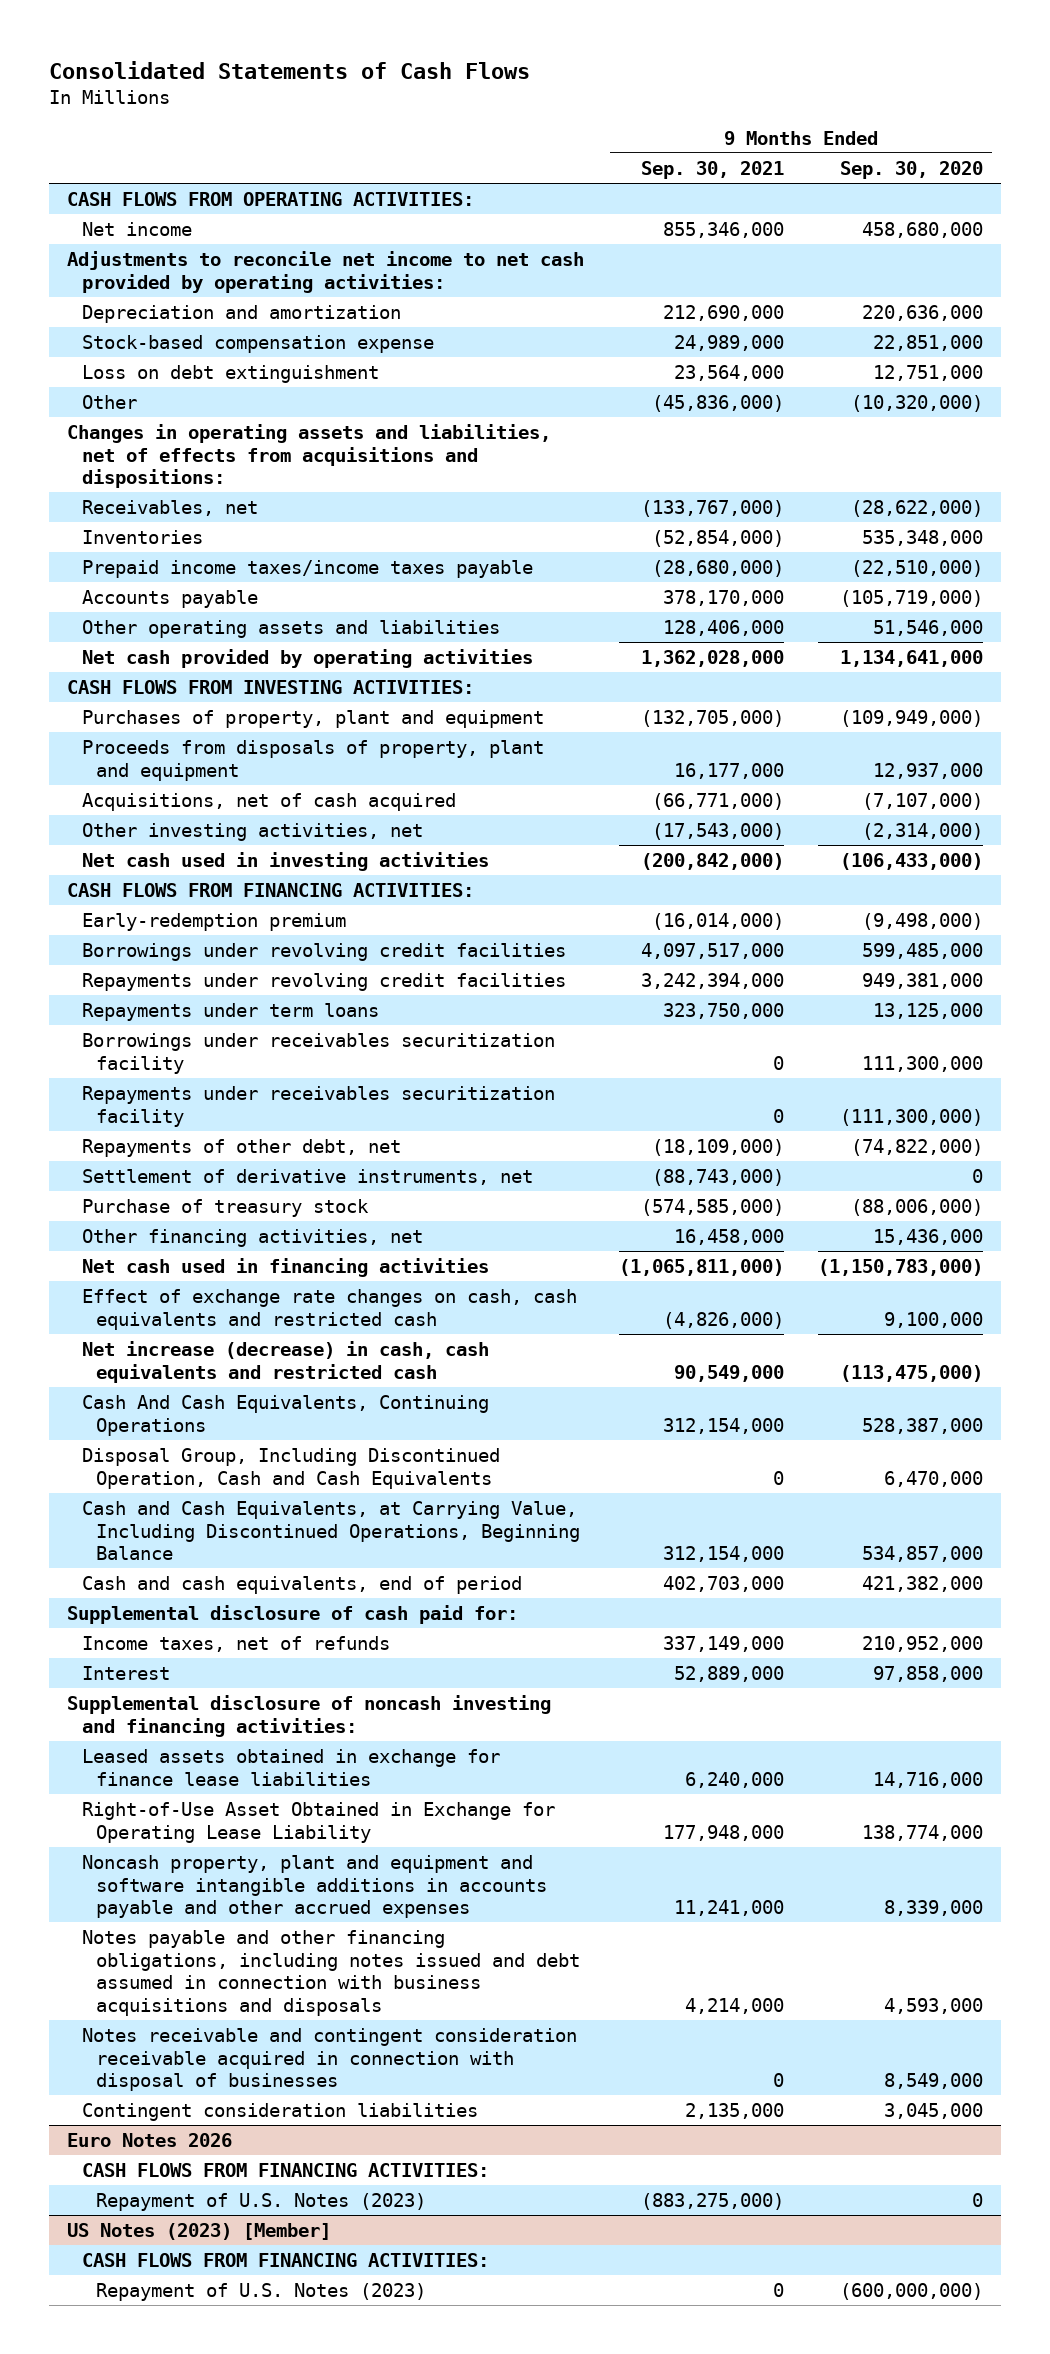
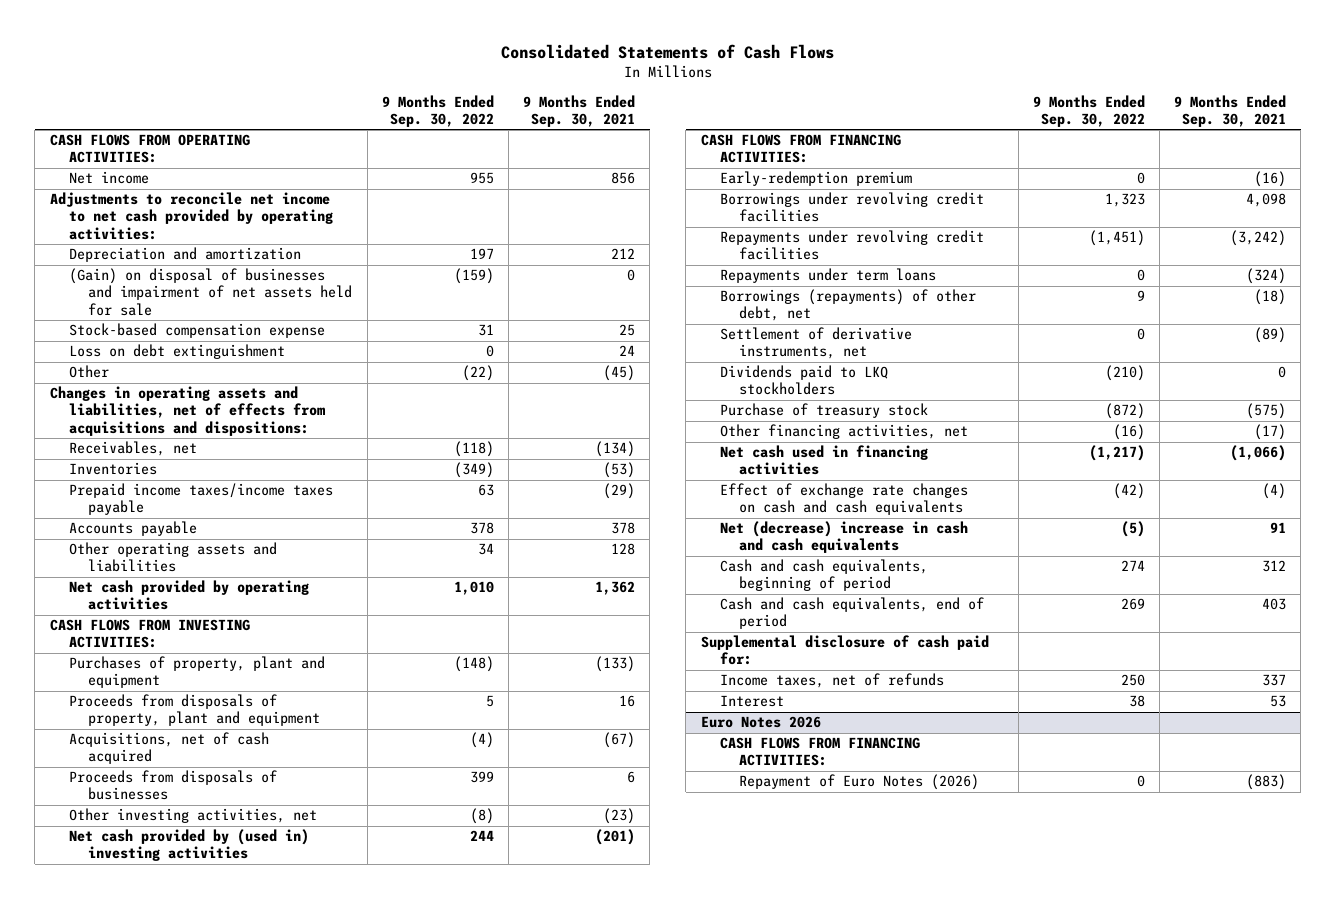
- | 9 Months Ended Sep. 30, 2021 | 9 Months Ended Sep. 30, 2020
+ | 9 Months Ended Sep. 30, 2022 | 9 Months Ended Sep. 30, 2021
- Net income | 855,346,000 | 458,680,000
+ Net income | 955 | 856
- Depreciation and amortization | 212,690,000 | 220,636,000
- Stock-based compensation expense | 24,989,000 | 22,851,000
- Loss on debt extinguishment | 23,564,000 | 12,751,000
- Other | (45,836,000) | (10,320,000)
+ Depreciation and amortization | 197 | 212
+ (Gain) on disposal of businesses and impairment of net assets held for sale | (159) | 0
+ Stock-based compensation expense | 31 | 25
+ Loss on debt extinguishment | 0 | 24
+ Other | (22) | (45)
- Receivables, net | (133,767,000) | (28,622,000)
- Inventories | (52,854,000) | 535,348,000
- Prepaid income taxes/income taxes payable | (28,680,000) | (22,510,000)
- Accounts payable | 378,170,000 | (105,719,000)
- Other operating assets and liabilities | 128,406,000 | 51,546,000
- Net cash provided by operating activities | 1,362,028,000 | 1,134,641,000
+ Receivables, net | (118) | (134)
+ Inventories | (349) | (53)
+ Prepaid income taxes/income taxes payable | 63 | (29)
+ Accounts payable | 378 | 378
+ Other operating assets and liabilities | 34 | 128
+ Net cash provided by operating activities | 1,010 | 1,362
- Purchases of property, plant and equipment | (132,705,000) | (109,949,000)
- Proceeds from disposals of property, plant and equipment | 16,177,000 | 12,937,000
- Acquisitions, net of cash acquired | (66,771,000) | (7,107,000)
- Other investing activities, net | (17,543,000) | (2,314,000)
- Net cash used in investing activities | (200,842,000) | (106,433,000)
+ Purchases of property, plant and equipment | (148) | (133)
+ Proceeds from disposals of property, plant and equipment | 5 | 16
+ Acquisitions, net of cash acquired | (4) | (67)
+ Proceeds from disposals of businesses | 399 | 6
+ Other investing activities, net | (8) | (23)
+ Net cash provided by (used in) investing activities | 244 | (201)
- Early-redemption premium | (16,014,000) | (9,498,000)
- Borrowings under revolving credit facilities | 4,097,517,000 | 599,485,000
- Repayments under revolving credit facilities | 3,242,394,000 | 949,381,000
- Repayments under term loans | 323,750,000 | 13,125,000
- Borrowings under receivables securitization facility | 0 | 111,300,000
- Repayments under receivables securitization facility | 0 | (111,300,000)
- Repayments of other debt, net | (18,109,000) | (74,822,000)
- Settlement of derivative instruments, net | (88,743,000) | 0
- Purchase of treasury stock | (574,585,000) | (88,006,000)
- Other financing activities, net | 16,458,000 | 15,436,000
- Net cash used in financing activities | (1,065,811,000) | (1,150,783,000)
- Effect of exchange rate changes on cash, cash equivalents and restricted cash | (4,826,000) | 9,100,000
- Net increase (decrease) in cash, cash equivalents and restricted cash | 90,549,000 | (113,475,000)
- Cash And Cash Equivalents, Continuing Operations | 312,154,000 | 528,387,000
- Disposal Group, Including Discontinued Operation, Cash and Cash Equivalents | 0 | 6,470,000
- Cash and Cash Equivalents, at Carrying Value, Including Discontinued Operations, Beginning Balance | 312,154,000 | 534,857,000
- Cash and cash equivalents, end of period | 402,703,000 | 421,382,000
+ Early-redemption premium | 0 | (16)
+ Borrowings under revolving credit facilities | 1,323 | 4,098
+ Repayments under revolving credit facilities | (1,451) | (3,242)
+ Repayments under term loans | 0 | (324)
+ Borrowings (repayments) of other debt, net | 9 | (18)
+ Settlement of derivative instruments, net | 0 | (89)
+ Dividends paid to LKQ stockholders | (210) | 0
+ Purchase of treasury stock | (872) | (575)
+ Other financing activities, net | (16) | (17)
+ Net cash used in financing activities | (1,217) | (1,066)
+ Effect of exchange rate changes on cash and cash equivalents | (42) | (4)
+ Net (decrease) increase in cash and cash equivalents | (5) | 91
+ Cash and cash equivalents, beginning of period | 274 | 312
+ Cash and cash equivalents, end of period | 269 | 403
- Income taxes, net of refunds | 337,149,000 | 210,952,000
- Interest | 52,889,000 | 97,858,000
- Supplemental disclosure of noncash investing and financing activities:
- Leased assets obtained in exchange for finance lease liabilities | 6,240,000 | 14,716,000
- Right-of-Use Asset Obtained in Exchange for Operating Lease Liability | 177,948,000 | 138,774,000
- Noncash property, plant and equipment and software intangible additions in accounts payable and other accrued expenses | 11,241,000 | 8,339,000
- Notes payable and other financing obligations, including notes issued and debt assumed in connection with business acquisitions and disposals | 4,214,000 | 4,593,000
- Notes receivable and contingent consideration receivable acquired in connection with disposal of businesses | 0 | 8,549,000
- Contingent consideration liabilities | 2,135,000 | 3,045,000
+ Income taxes, net of refunds | 250 | 337
+ Interest | 38 | 53
@ Euro Notes 2026
- Repayment of U.S. Notes (2023) | (883,275,000) | 0
- US Notes (2023) [Member]
- CASH FLOWS FROM FINANCING ACTIVITIES:
- Repayment of U.S. Notes (2023) | 0 | (600,000,000)
@ Euro Notes 2026
+ Repayment of Euro Notes (2026) | 0 | (883)

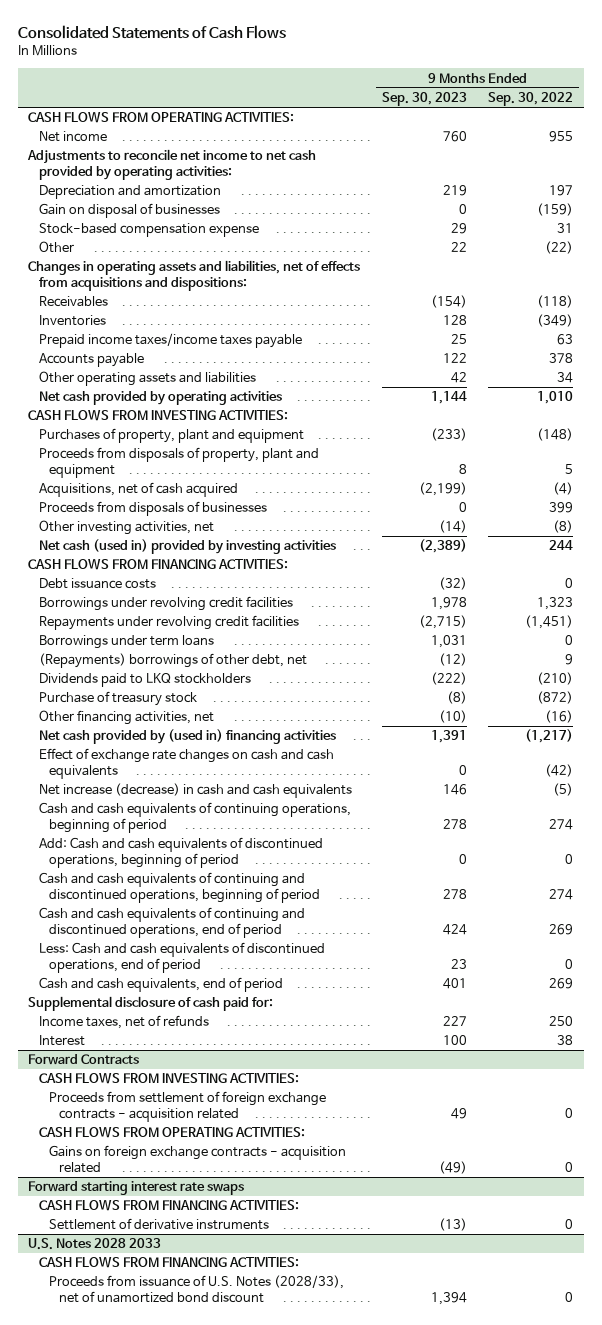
- | 9 Months Ended Sep. 30, 2022 | 9 Months Ended Sep. 30, 2021
+ | 9 Months Ended Sep. 30, 2023 | 9 Months Ended Sep. 30, 2022
- (Gain) on disposal of businesses and impairment of net assets held for sale | (159) | 0
+ Gain on disposal of businesses | 0 | (159)
- Loss on debt extinguishment | 0 | 24
- Receivables, net | (118) | (134)
+ Receivables | (154) | (118)
- Net cash provided by (used in) investing activities | 244 | (201)
+ Net cash (used in) provided by investing activities | (2,389) | 244
- Early-redemption premium | 0 | (16)
+ Debt issuance costs | (32) | 0
- Repayments under term loans | 0 | (324)
- Borrowings (repayments) of other debt, net | 9 | (18)
- Settlement of derivative instruments, net | 0 | (89)
+ Borrowings under term loans | 1,031 | 0
+ (Repayments) borrowings of other debt, net | (12) | 9
- Net cash used in financing activities | (1,217) | (1,066)
+ Net cash provided by (used in) financing activities | 1,391 | (1,217)
- Net (decrease) increase in cash and cash equivalents | (5) | 91
- Cash and cash equivalents, beginning of period | 274 | 312
+ Net increase (decrease) in cash and cash equivalents | 146 | (5)
+ Cash and cash equivalents of continuing operations, beginning of period | 278 | 274
+ Add: Cash and cash equivalents of discontinued operations, beginning of period | 0 | 0
+ Cash and cash equivalents of continuing and discontinued operations, beginning of period | 278 | 274
+ Cash and cash equivalents of continuing and discontinued operations, end of period | 424 | 269
+ Less: Cash and cash equivalents of discontinued operations, end of period | 23 | 0
- Euro Notes 2026
+ Forward Contracts
+ CASH FLOWS FROM INVESTING ACTIVITIES:
+ Proceeds from settlement of foreign exchange contracts - acquisition related | 49 | 0
+ CASH FLOWS FROM OPERATING ACTIVITIES:
+ Gains on foreign exchange contracts - acquisition related | (49) | 0
+ Forward starting interest rate swaps
- Repayment of Euro Notes (2026) | 0 | (883)
+ Settlement of derivative instruments | (13) | 0
+ U.S. Notes 2028 2033
+ CASH FLOWS FROM FINANCING ACTIVITIES:
+ Proceeds from issuance of U.S. Notes (2028/33), net of unamortized bond discount | 1,394 | 0

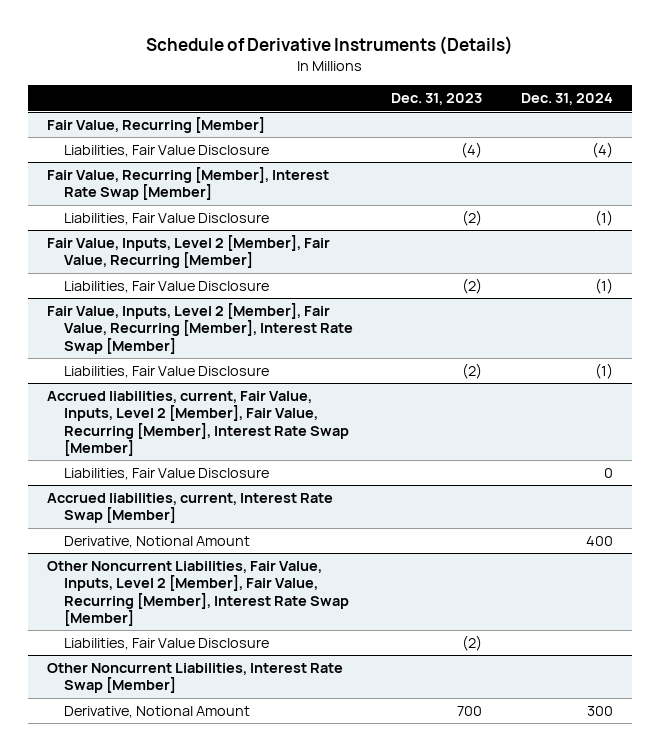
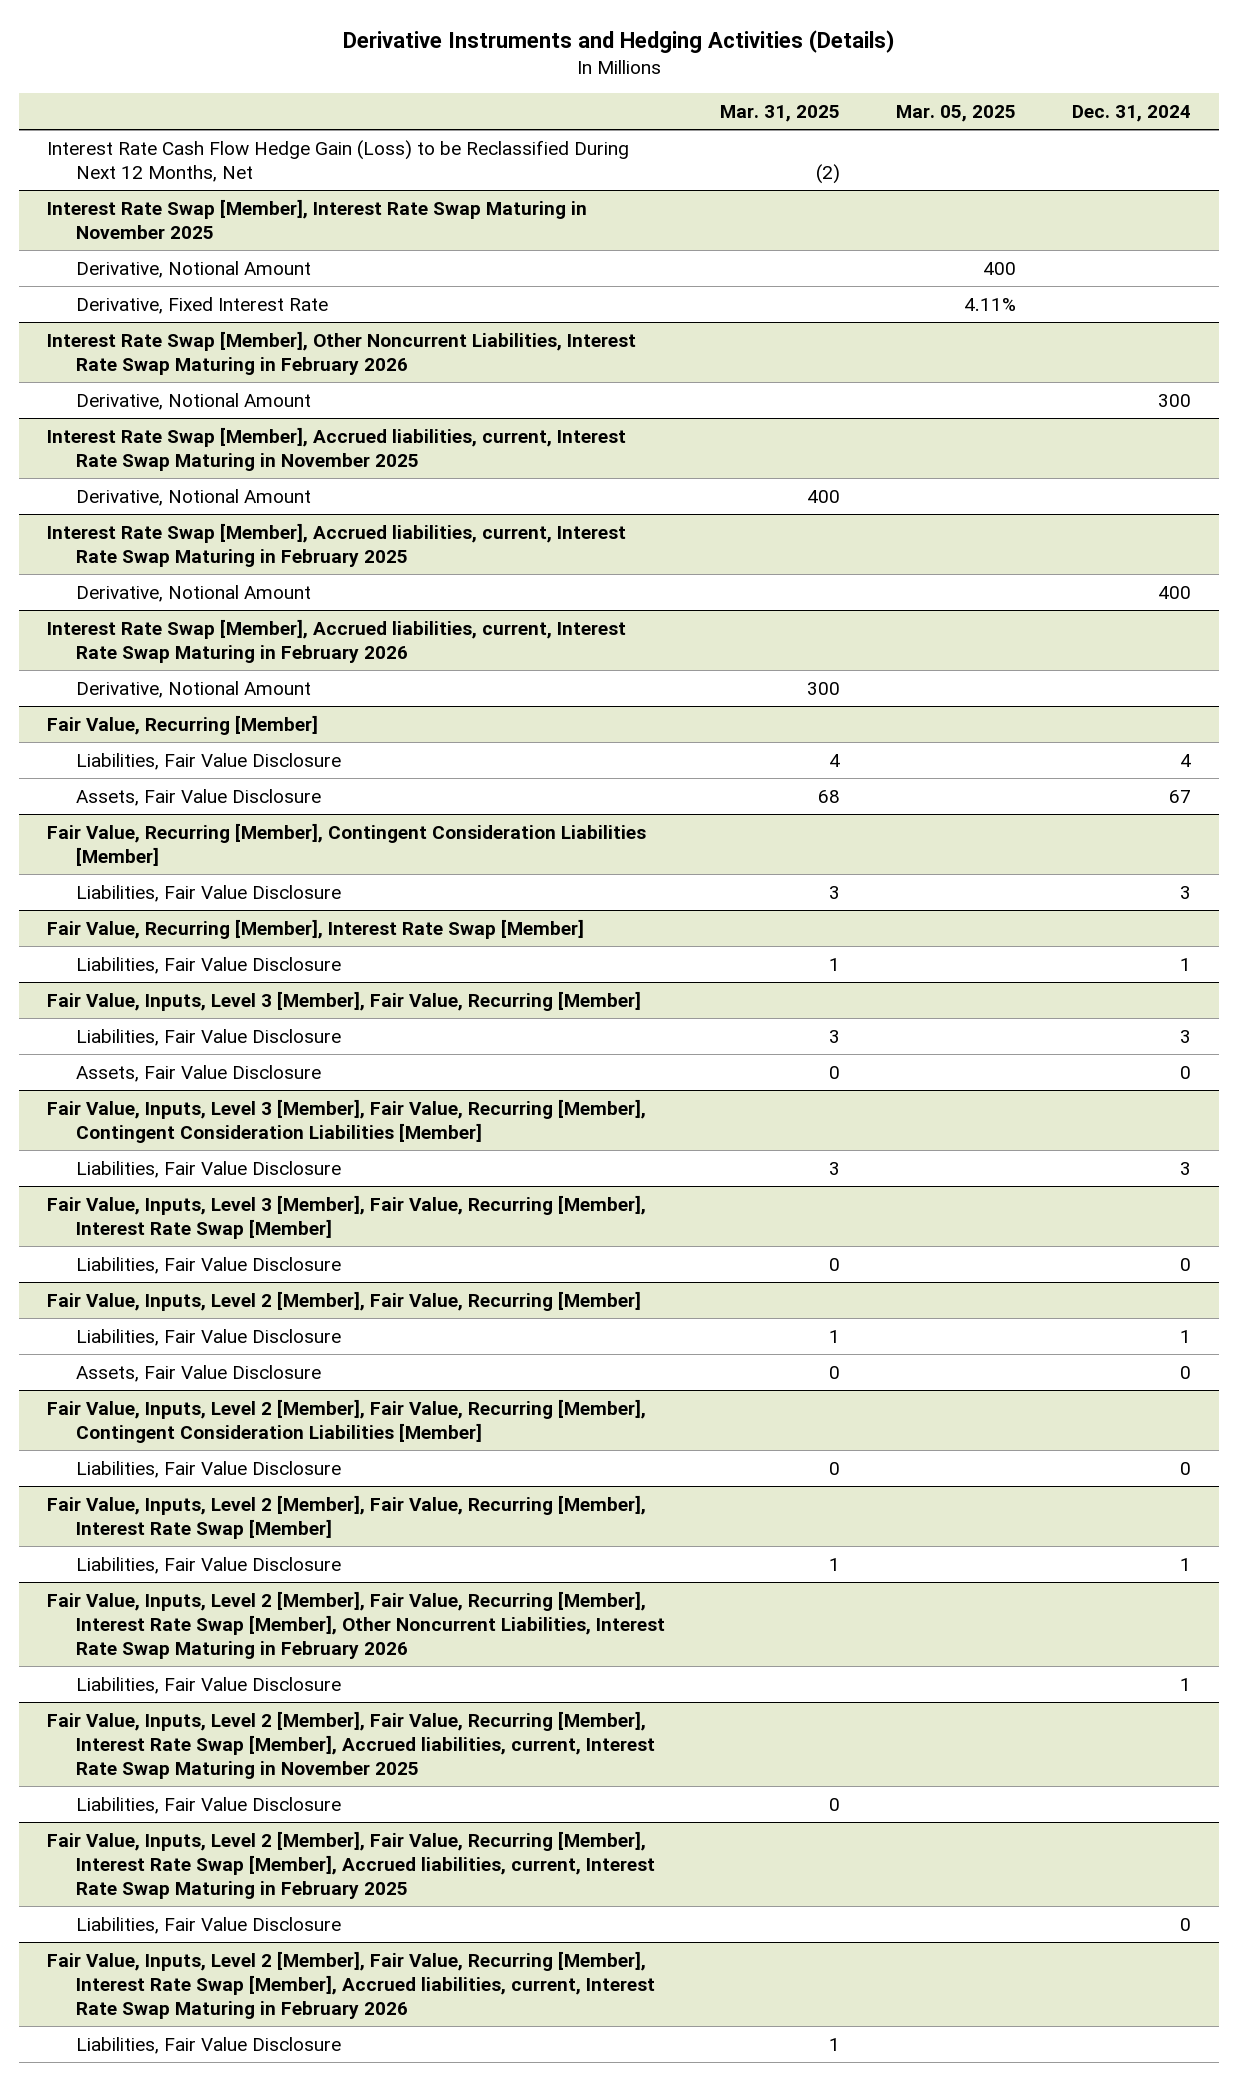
- Schedule of Derivative Instruments (Details)
+ Derivative Instruments and Hedging Activities (Details)
- | Dec. 31, 2023 | Dec. 31, 2024
+ | Mar. 31, 2025 | Mar. 05, 2025 | Dec. 31, 2024
+ Interest Rate Cash Flow Hedge Gain (Loss) to be Reclassified During Next 12 Months, Net | (2) | |
+ Interest Rate Swap [Member], Interest Rate Swap Maturing in November 2025
+ Derivative, Notional Amount | | 400 |
+ Derivative, Fixed Interest Rate | | 4.11% |
+ Interest Rate Swap [Member], Other Noncurrent Liabilities, Interest Rate Swap Maturing in February 2026
+ Derivative, Notional Amount | | | 300
+ Interest Rate Swap [Member], Accrued liabilities, current, Interest Rate Swap Maturing in November 2025
+ Derivative, Notional Amount | 400 | |
+ Interest Rate Swap [Member], Accrued liabilities, current, Interest Rate Swap Maturing in February 2025
+ Derivative, Notional Amount | | | 400
+ Interest Rate Swap [Member], Accrued liabilities, current, Interest Rate Swap Maturing in February 2026
+ Derivative, Notional Amount | 300 | |
@ Fair Value, Recurring [Member]
- Liabilities, Fair Value Disclosure | (4) | (4)
+ Liabilities, Fair Value Disclosure | 4 | | 4
+ Assets, Fair Value Disclosure | 68 | | 67
+ Fair Value, Recurring [Member], Contingent Consideration Liabilities [Member]
+ Liabilities, Fair Value Disclosure | 3 | | 3
@ Fair Value, Recurring [Member], Interest Rate Swap [Member]
- Liabilities, Fair Value Disclosure | (2) | (1)
+ Liabilities, Fair Value Disclosure | 1 | | 1
+ Fair Value, Inputs, Level 3 [Member], Fair Value, Recurring [Member]
+ Liabilities, Fair Value Disclosure | 3 | | 3
+ Assets, Fair Value Disclosure | 0 | | 0
+ Fair Value, Inputs, Level 3 [Member], Fair Value, Recurring [Member], Contingent Consideration Liabilities [Member]
+ Liabilities, Fair Value Disclosure | 3 | | 3
+ Fair Value, Inputs, Level 3 [Member], Fair Value, Recurring [Member], Interest Rate Swap [Member]
+ Liabilities, Fair Value Disclosure | 0 | | 0
@ Fair Value, Inputs, Level 2 [Member], Fair Value, Recurring [Member]
- Liabilities, Fair Value Disclosure | (2) | (1)
+ Liabilities, Fair Value Disclosure | 1 | | 1
+ Assets, Fair Value Disclosure | 0 | | 0
+ Fair Value, Inputs, Level 2 [Member], Fair Value, Recurring [Member], Contingent Consideration Liabilities [Member]
+ Liabilities, Fair Value Disclosure | 0 | | 0
@ Fair Value, Inputs, Level 2 [Member], Fair Value, Recurring [Member], Interest Rate Swap [Member]
- Liabilities, Fair Value Disclosure | (2) | (1)
- Accrued liabilities, current, Fair Value, Inputs, Level 2 [Member], Fair Value, Recurring [Member], Interest Rate Swap [Member]
@ Fair Value, Inputs, Level 2 [Member], Fair Value, Recurring [Member], Interest Rate Swap [Member]
+ Liabilities, Fair Value Disclosure | 1 | | 1
+ Fair Value, Inputs, Level 2 [Member], Fair Value, Recurring [Member], Interest Rate Swap [Member], Other Noncurrent Liabilities, Interest Rate Swap Maturing in February 2026
+ Liabilities, Fair Value Disclosure | | | 1
+ Fair Value, Inputs, Level 2 [Member], Fair Value, Recurring [Member], Interest Rate Swap [Member], Accrued liabilities, current, Interest Rate Swap Maturing in November 2025
+ Liabilities, Fair Value Disclosure | 0 | |
+ Fair Value, Inputs, Level 2 [Member], Fair Value, Recurring [Member], Interest Rate Swap [Member], Accrued liabilities, current, Interest Rate Swap Maturing in February 2025
- Accrued liabilities, current, Interest Rate Swap [Member]
- Derivative, Notional Amount | | 400
- Other Noncurrent Liabilities, Fair Value, Inputs, Level 2 [Member], Fair Value, Recurring [Member], Interest Rate Swap [Member]
+ Fair Value, Inputs, Level 2 [Member], Fair Value, Recurring [Member], Interest Rate Swap [Member], Accrued liabilities, current, Interest Rate Swap Maturing in February 2026
- Other Noncurrent Liabilities, Interest Rate Swap [Member]
- Derivative, Notional Amount | 700 | 300

